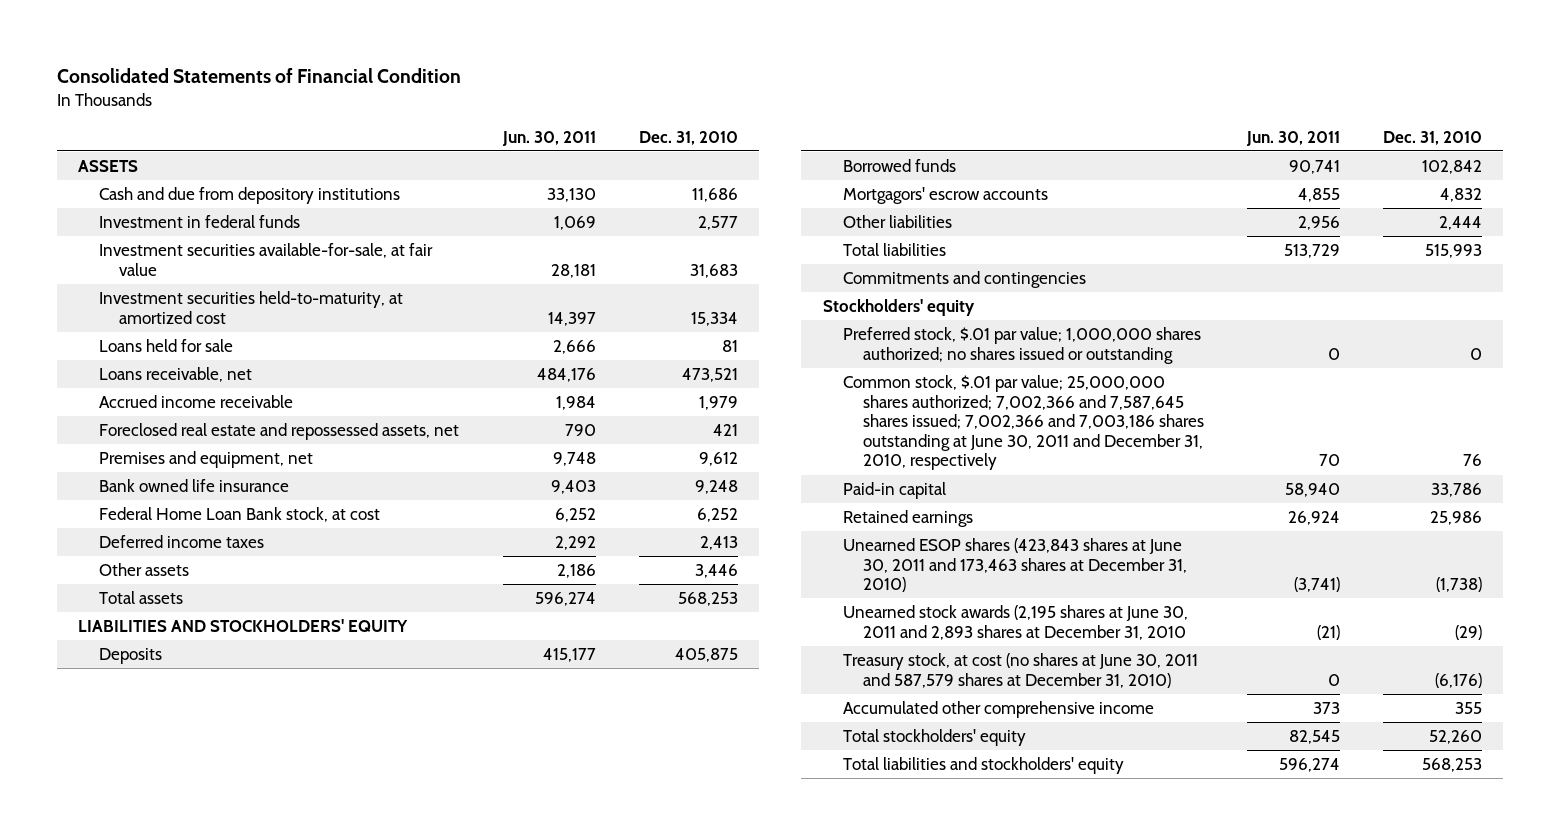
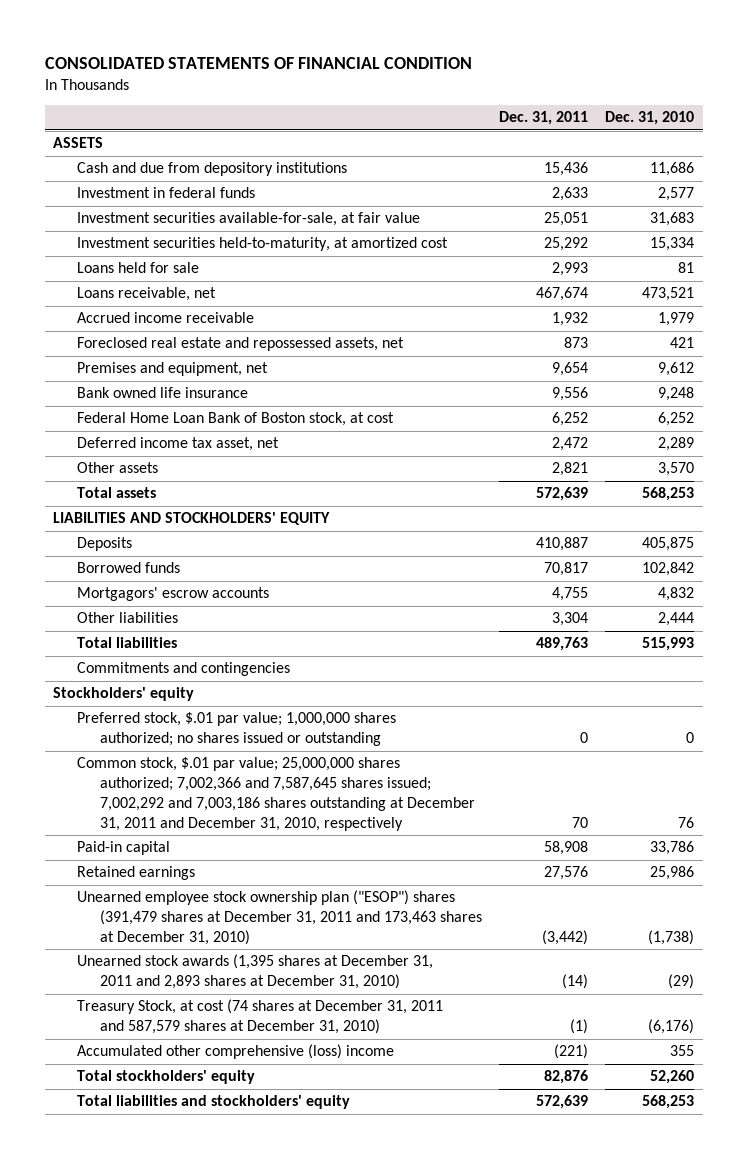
- Consolidated Statements of Financial Condition
+ CONSOLIDATED STATEMENTS OF FINANCIAL CONDITION
- | Jun. 30, 2011 | Dec. 31, 2010
+ | Dec. 31, 2011 | Dec. 31, 2010
- Federal Home Loan Bank stock, at cost | 6,252 | 6,252
- Deferred income taxes | 2,292 | 2,413
- Other assets | 2,186 | 3,446
+ Federal Home Loan Bank of Boston stock, at cost | 6,252 | 6,252
+ Deferred income tax asset, net | 2,472 | 2,289
+ Other assets | 2,821 | 3,570
- Common stock, $.01 par value; 25,000,000 shares authorized; 7,002,366 and 7,587,645 shares issued; 7,002,366 and 7,003,186 shares outstanding at June 30, 2011 and December 31, 2010, respectively | 70 | 76
+ Common stock, $.01 par value; 25,000,000 shares authorized; 7,002,366 and 7,587,645 shares issued; 7,002,292 and 7,003,186 shares outstanding at December 31, 2011 and December 31, 2010, respectively | 70 | 76
- Unearned ESOP shares (423,843 shares at June 30, 2011 and 173,463 shares at December 31, 2010) | (3,741) | (1,738)
- Unearned stock awards (2,195 shares at June 30, 2011 and 2,893 shares at December 31, 2010 | (21) | (29)
- Treasury stock, at cost (no shares at June 30, 2011 and 587,579 shares at December 31, 2010) | 0 | (6,176)
- Accumulated other comprehensive income | 373 | 355
+ Unearned employee stock ownership plan ("ESOP") shares (391,479 shares at December 31, 2011 and 173,463 shares at December 31, 2010) | (3,442) | (1,738)
+ Unearned stock awards (1,395 shares at December 31, 2011 and 2,893 shares at December 31, 2010) | (14) | (29)
+ Treasury Stock, at cost (74 shares at December 31, 2011 and 587,579 shares at December 31, 2010) | (1) | (6,176)
+ Accumulated other comprehensive (loss) income | (221) | 355

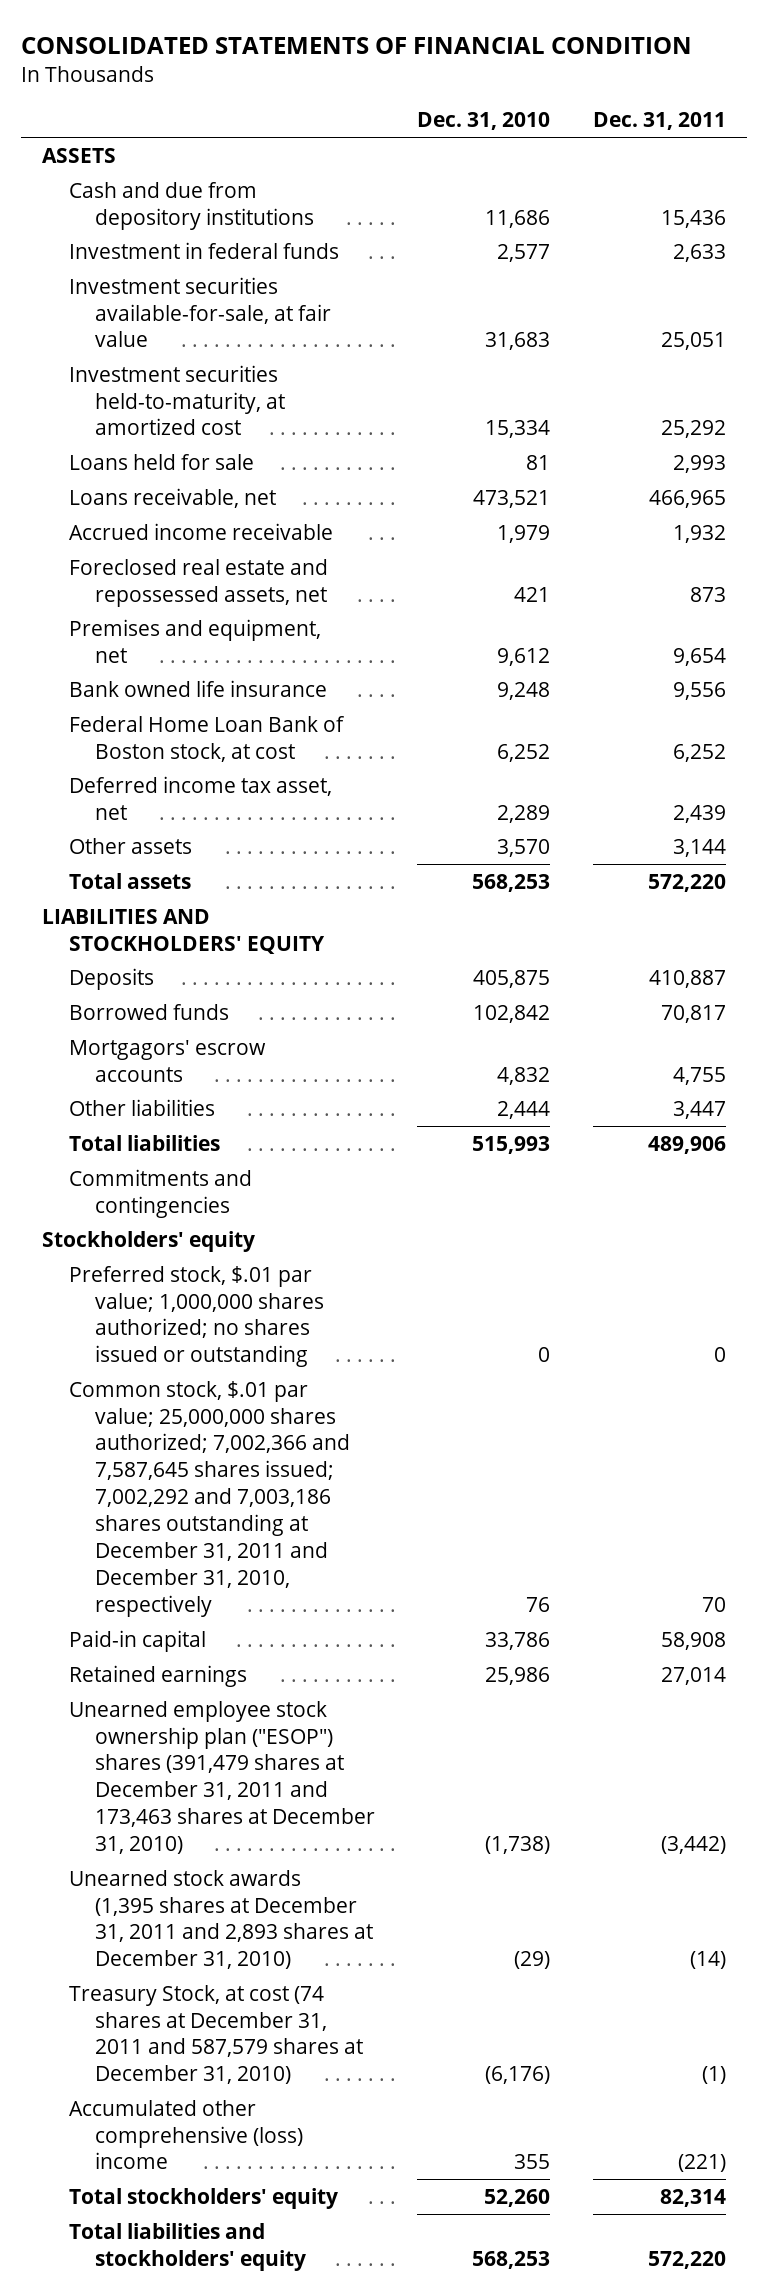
- | Dec. 31, 2011 | Dec. 31, 2010
+ | Dec. 31, 2010 | Dec. 31, 2011
- Loans receivable, net | 467,674 | 473,521
+ Loans receivable, net | 473,521 | 466,965
- Deferred income tax asset, net | 2,472 | 2,289
- Other assets | 2,821 | 3,570
- Total assets | 572,639 | 568,253
+ Deferred income tax asset, net | 2,289 | 2,439
+ Other assets | 3,570 | 3,144
+ Total assets | 568,253 | 572,220
- Other liabilities | 3,304 | 2,444
- Total liabilities | 489,763 | 515,993
+ Other liabilities | 2,444 | 3,447
+ Total liabilities | 515,993 | 489,906
- Retained earnings | 27,576 | 25,986
+ Retained earnings | 25,986 | 27,014
- Total stockholders' equity | 82,876 | 52,260
- Total liabilities and stockholders' equity | 572,639 | 568,253
+ Total stockholders' equity | 52,260 | 82,314
+ Total liabilities and stockholders' equity | 568,253 | 572,220

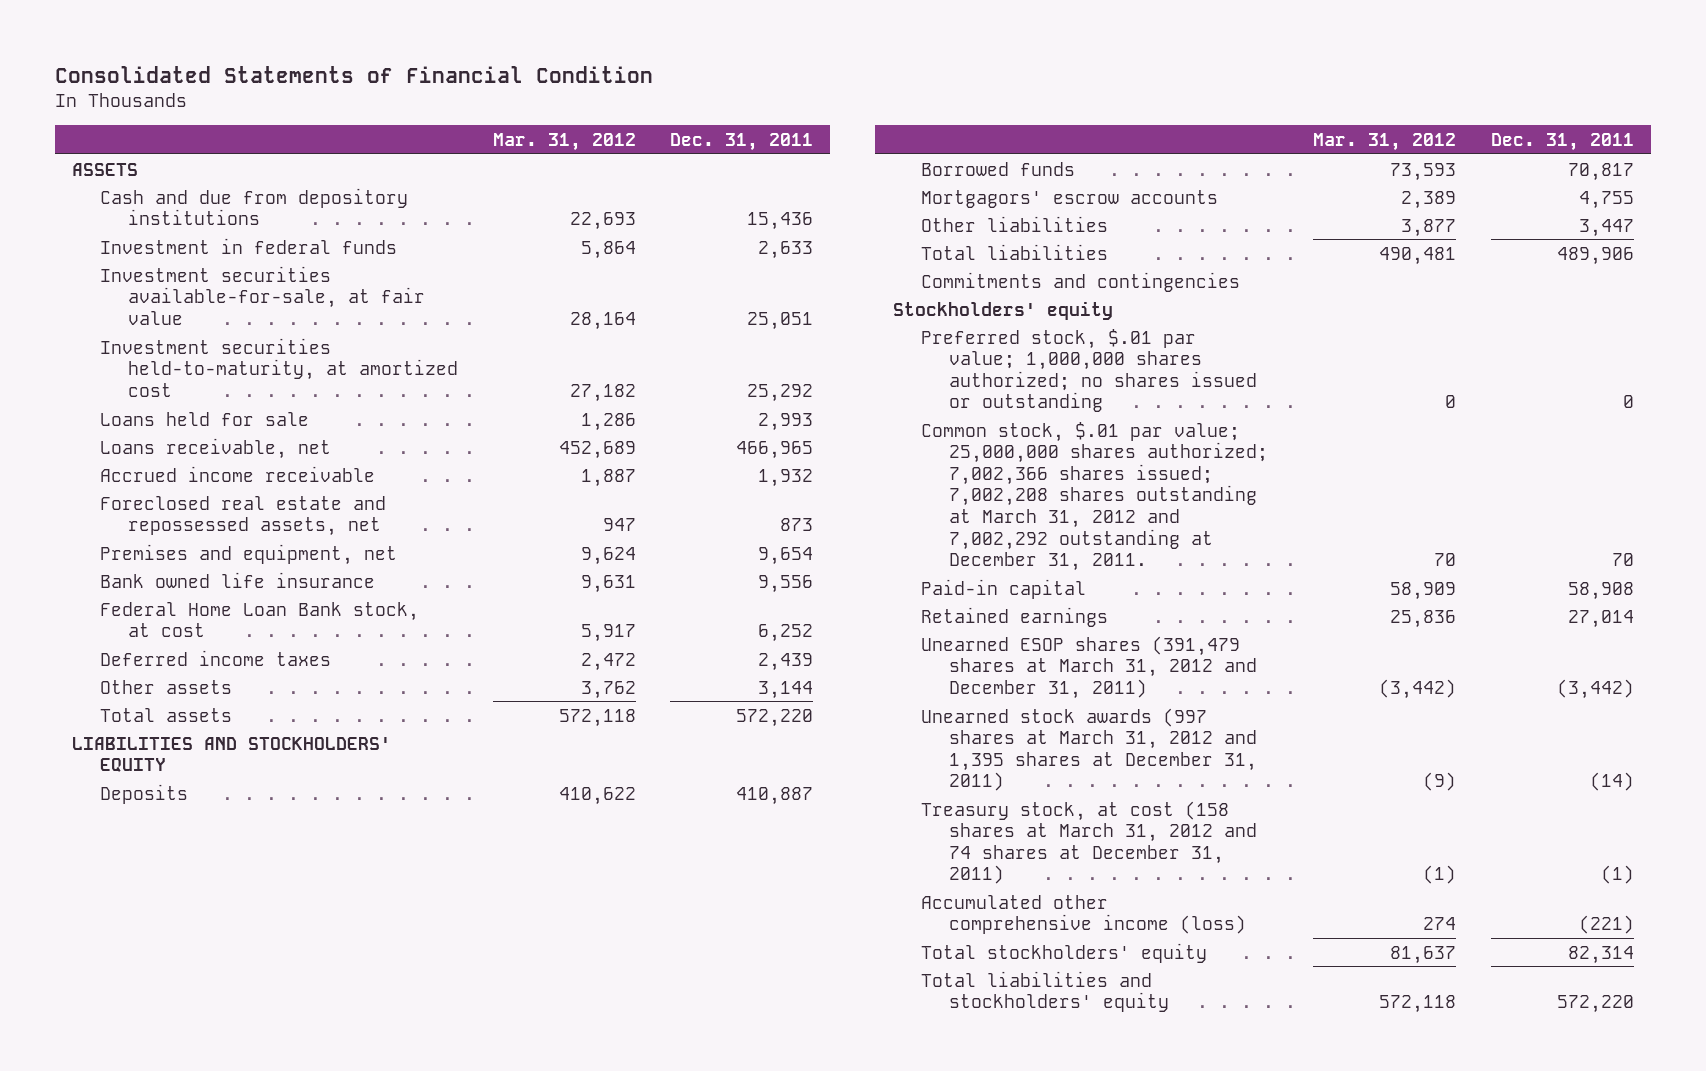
- CONSOLIDATED STATEMENTS OF FINANCIAL CONDITION
+ Consolidated Statements of Financial Condition
- | Dec. 31, 2010 | Dec. 31, 2011
+ | Mar. 31, 2012 | Dec. 31, 2011
- Federal Home Loan Bank of Boston stock, at cost | 6,252 | 6,252
- Deferred income tax asset, net | 2,289 | 2,439
+ Federal Home Loan Bank stock, at cost | 5,917 | 6,252
+ Deferred income taxes | 2,472 | 2,439
- Common stock, $.01 par value; 25,000,000 shares authorized; 7,002,366 and 7,587,645 shares issued; 7,002,292 and 7,003,186 shares outstanding at December 31, 2011 and December 31, 2010, respectively | 76 | 70
+ Common stock, $.01 par value; 25,000,000 shares authorized; 7,002,366 shares issued; 7,002,208 shares outstanding at March 31, 2012 and 7,002,292 outstanding at December 31, 2011. | 70 | 70
- Unearned employee stock ownership plan ("ESOP") shares (391,479 shares at December 31, 2011 and 173,463 shares at December 31, 2010) | (1,738) | (3,442)
- Unearned stock awards (1,395 shares at December 31, 2011 and 2,893 shares at December 31, 2010) | (29) | (14)
- Treasury Stock, at cost (74 shares at December 31, 2011 and 587,579 shares at December 31, 2010) | (6,176) | (1)
- Accumulated other comprehensive (loss) income | 355 | (221)
+ Unearned ESOP shares (391,479 shares at March 31, 2012 and December 31, 2011) | (3,442) | (3,442)
+ Unearned stock awards (997 shares at March 31, 2012 and 1,395 shares at December 31, 2011) | (9) | (14)
+ Treasury stock, at cost (158 shares at March 31, 2012 and 74 shares at December 31, 2011) | (1) | (1)
+ Accumulated other comprehensive income (loss) | 274 | (221)

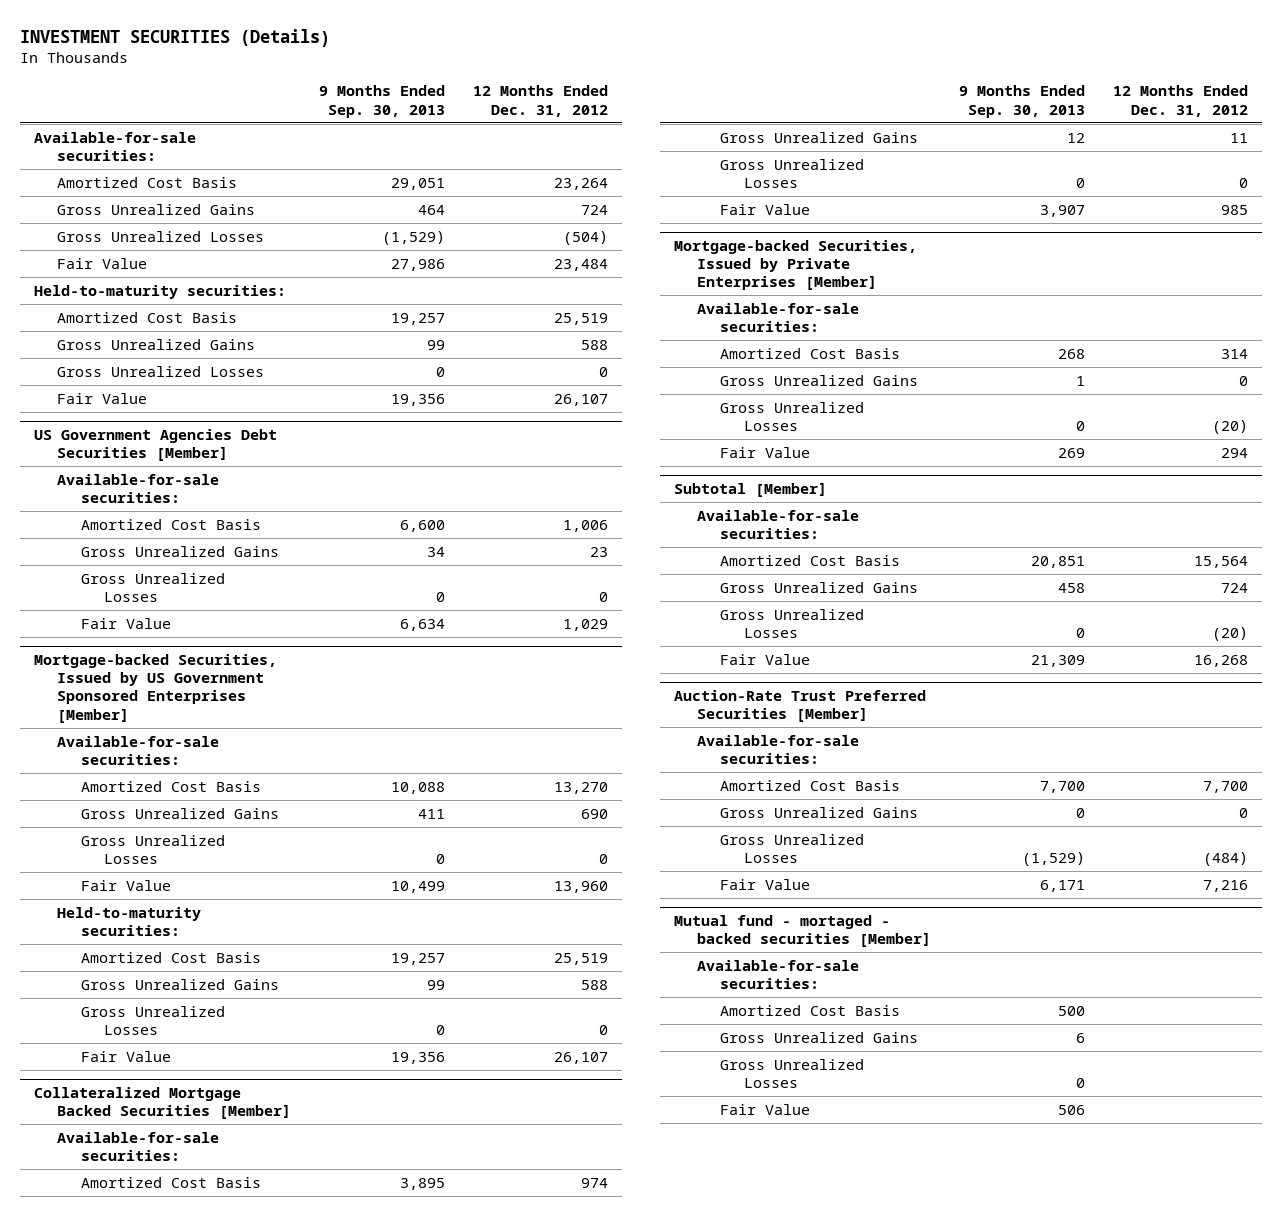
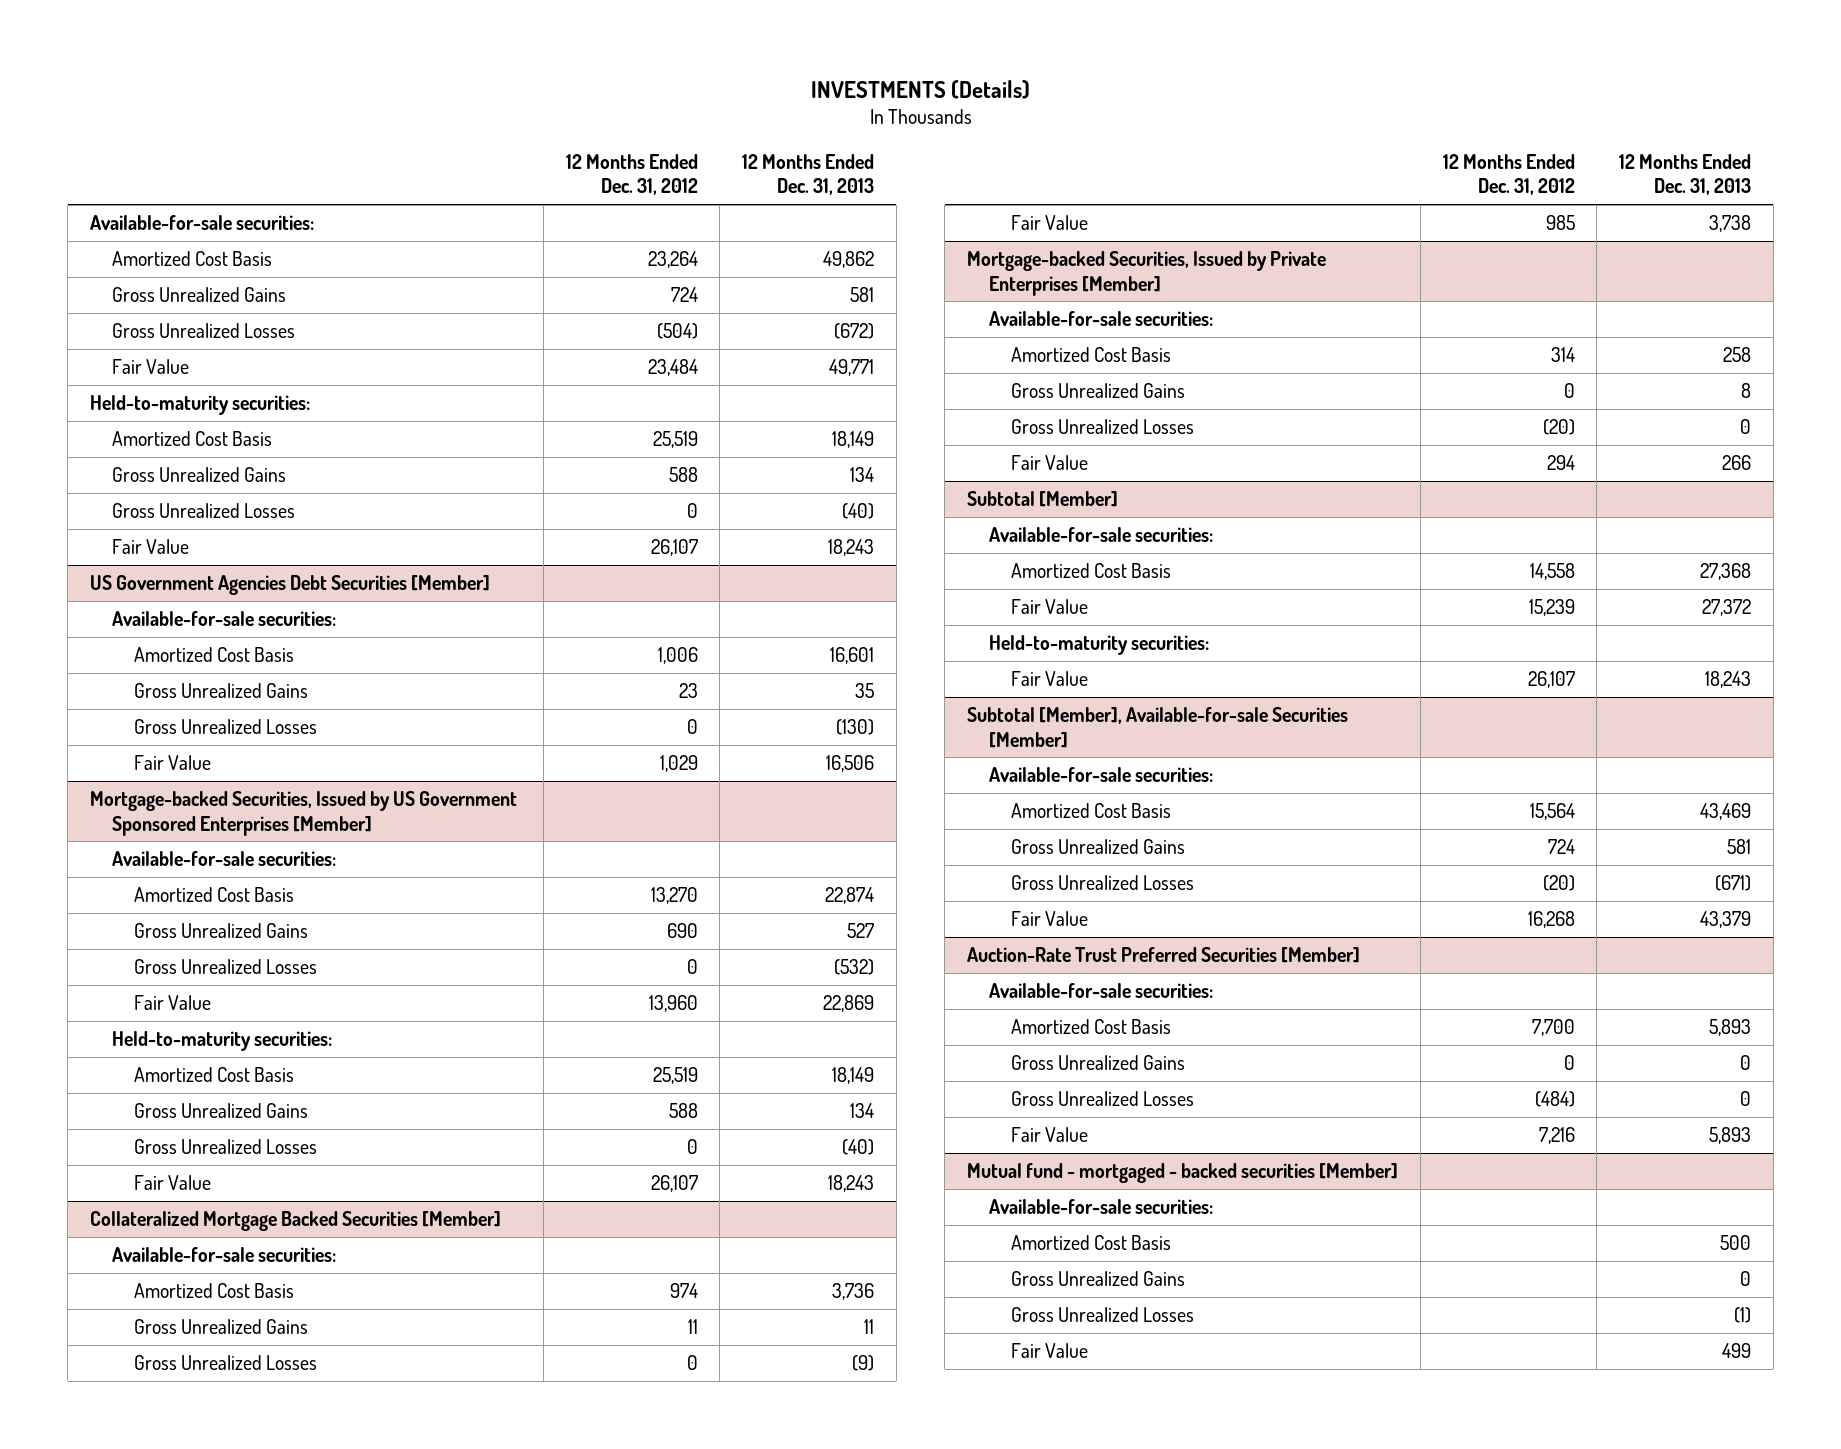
- INVESTMENT SECURITIES (Details)
+ INVESTMENTS (Details)
- | 9 Months Ended Sep. 30, 2013 | 12 Months Ended Dec. 31, 2012
+ | 12 Months Ended Dec. 31, 2012 | 12 Months Ended Dec. 31, 2013
@ Subtotal [Member]
+ Amortized Cost Basis | 14,558 | 27,368
+ Fair Value | 15,239 | 27,372
+ Held-to-maturity securities:
+ Fair Value | 26,107 | 18,243
+ Subtotal [Member], Available-for-sale Securities [Member]
+ Available-for-sale securities:
- Mutual fund - mortaged - backed securities [Member]
+ Mutual fund - mortgaged - backed securities [Member]

